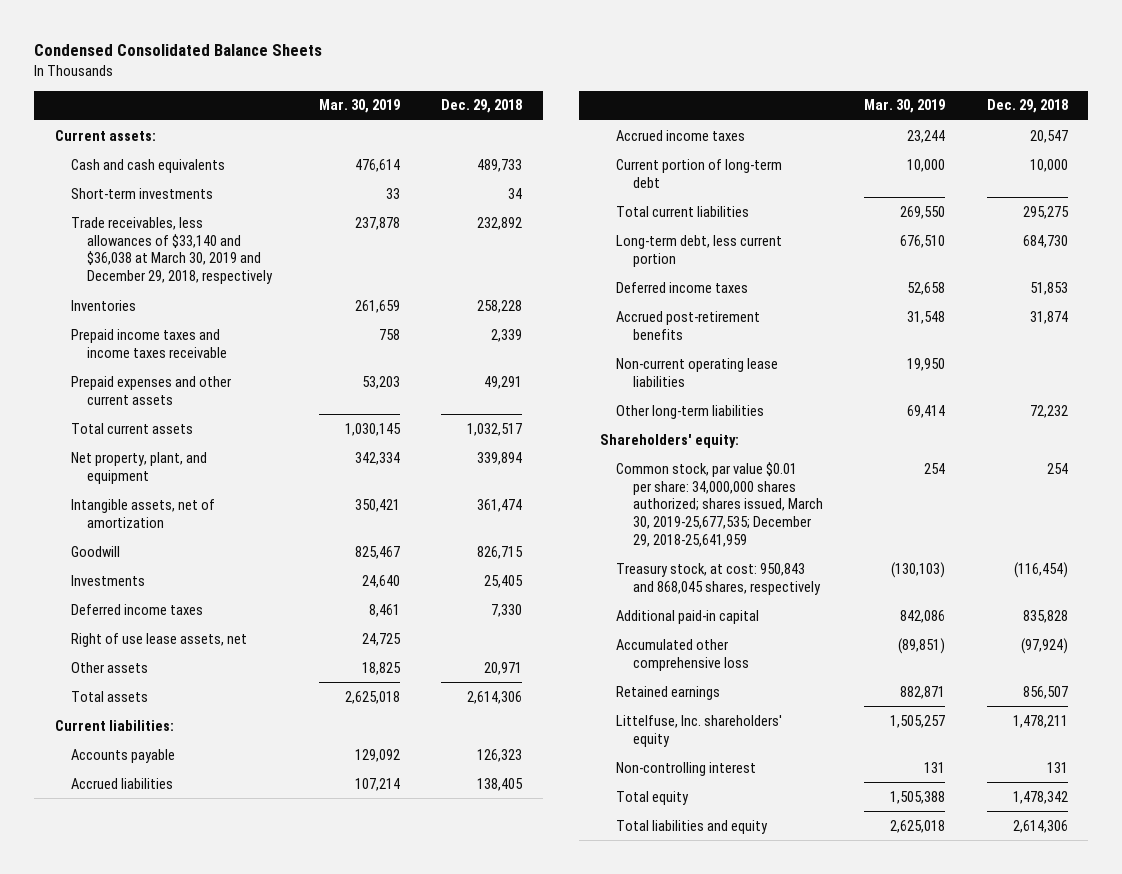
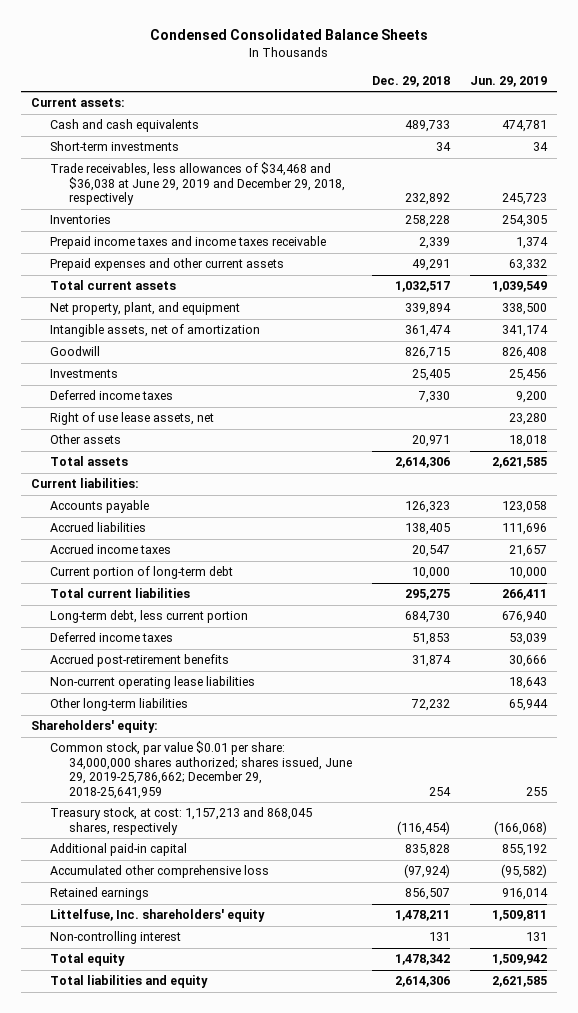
- | Mar. 30, 2019 | Dec. 29, 2018
+ | Dec. 29, 2018 | Jun. 29, 2019
- Trade receivables, less allowances of $33,140 and $36,038 at March 30, 2019 and December 29, 2018, respectively | 237,878 | 232,892
+ Trade receivables, less allowances of $34,468 and $36,038 at June 29, 2019 and December 29, 2018, respectively | 232,892 | 245,723
- Common stock, par value $0.01 per share: 34,000,000 shares authorized; shares issued, March 30, 2019-25,677,535; December 29, 2018-25,641,959 | 254 | 254
- Treasury stock, at cost: 950,843 and 868,045 shares, respectively | (130,103) | (116,454)
+ Common stock, par value $0.01 per share: 34,000,000 shares authorized; shares issued, June 29, 2019-25,786,662; December 29, 2018-25,641,959 | 254 | 255
+ Treasury stock, at cost: 1,157,213 and 868,045 shares, respectively | (116,454) | (166,068)

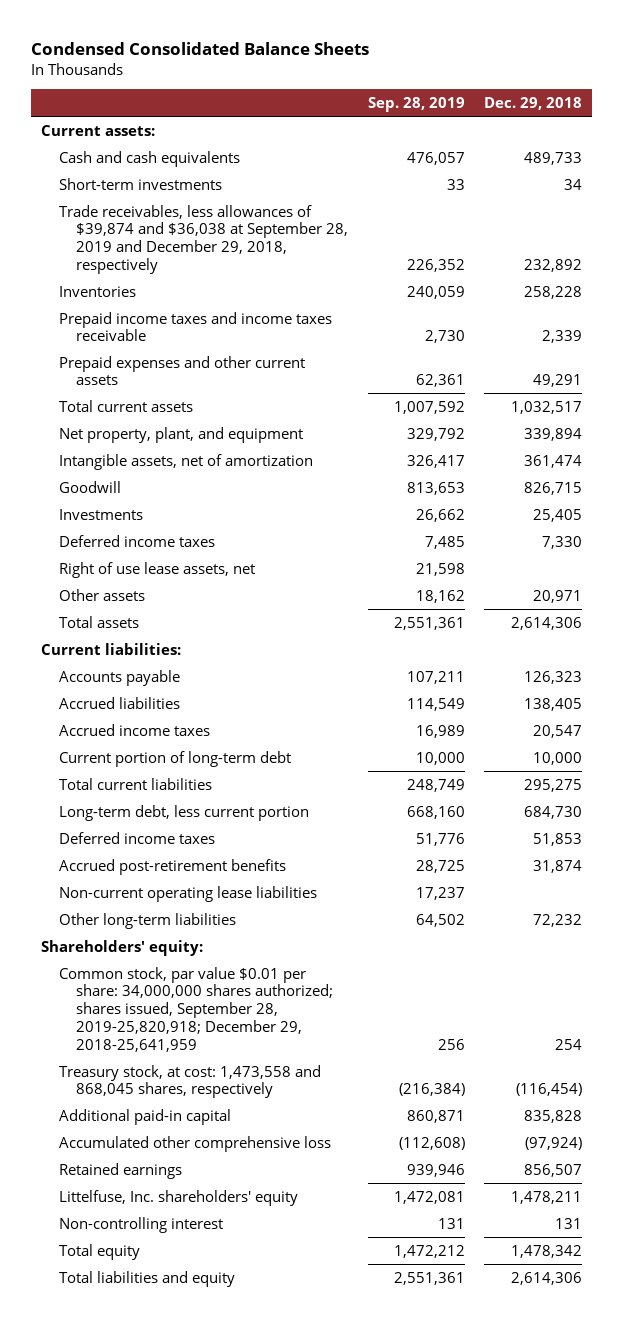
- | Dec. 29, 2018 | Jun. 29, 2019
+ | Sep. 28, 2019 | Dec. 29, 2018
- Trade receivables, less allowances of $34,468 and $36,038 at June 29, 2019 and December 29, 2018, respectively | 232,892 | 245,723
+ Trade receivables, less allowances of $39,874 and $36,038 at September 28, 2019 and December 29, 2018, respectively | 226,352 | 232,892
- Common stock, par value $0.01 per share: 34,000,000 shares authorized; shares issued, June 29, 2019-25,786,662; December 29, 2018-25,641,959 | 254 | 255
- Treasury stock, at cost: 1,157,213 and 868,045 shares, respectively | (116,454) | (166,068)
+ Common stock, par value $0.01 per share: 34,000,000 shares authorized; shares issued, September 28, 2019-25,820,918; December 29, 2018-25,641,959 | 256 | 254
+ Treasury stock, at cost: 1,473,558 and 868,045 shares, respectively | (216,384) | (116,454)

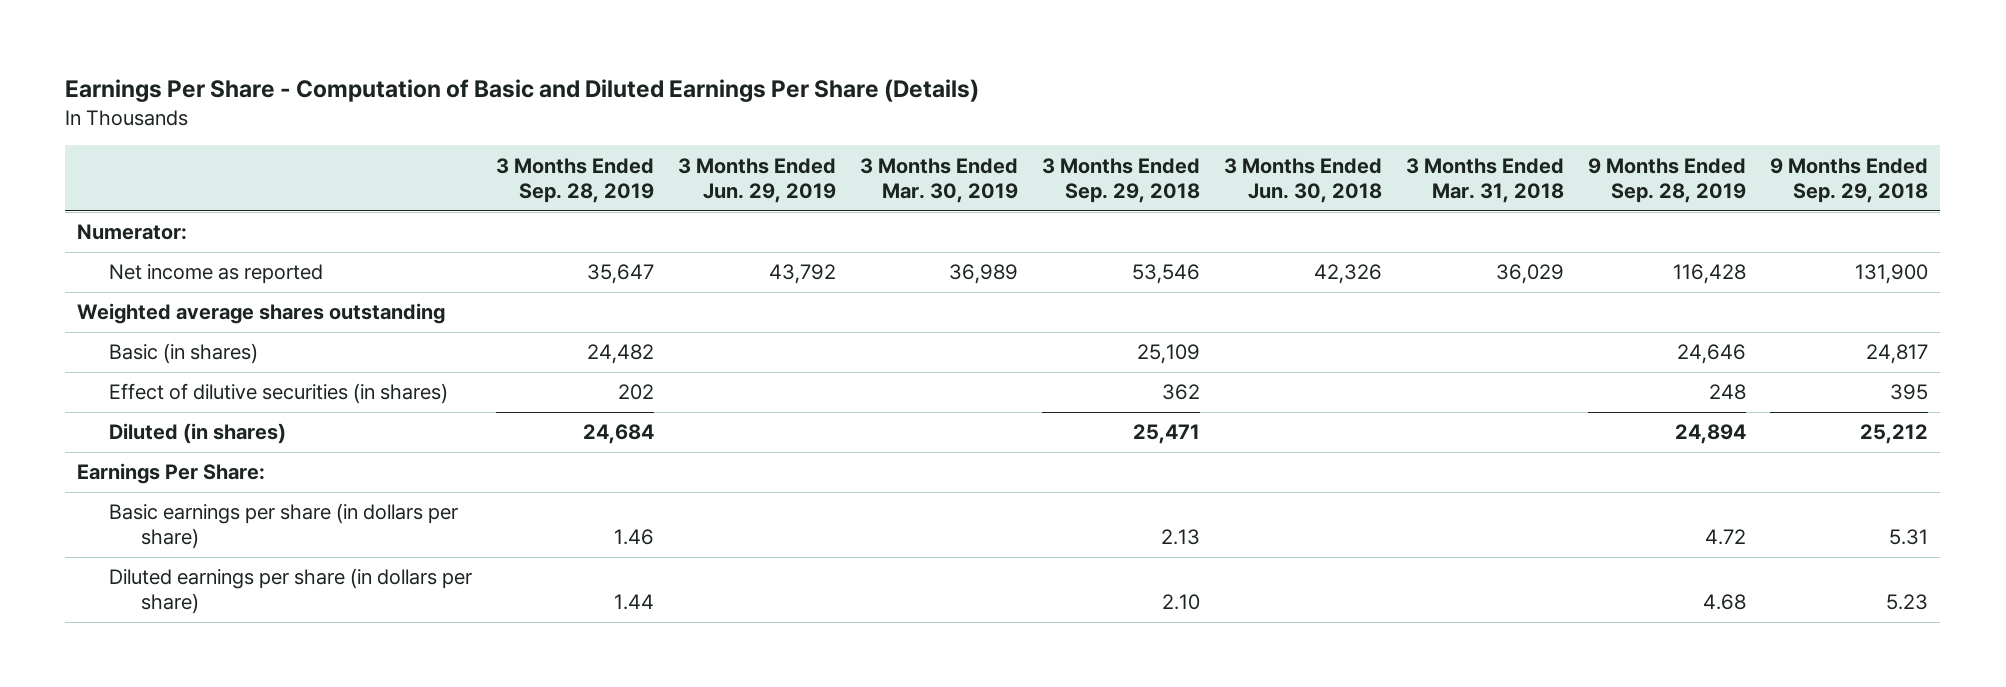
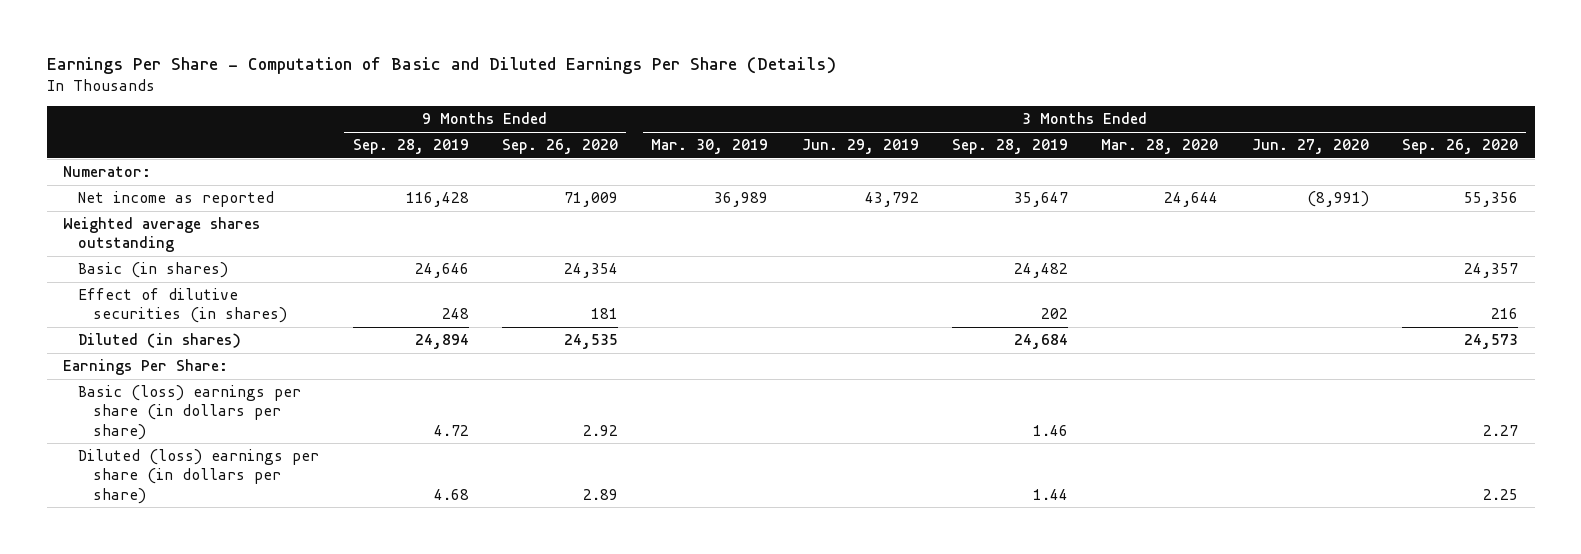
- | 3 Months Ended Sep. 28, 2019 | 3 Months Ended Jun. 29, 2019 | 3 Months Ended Mar. 30, 2019 | 3 Months Ended Sep. 29, 2018 | 3 Months Ended Jun. 30, 2018 | 3 Months Ended Mar. 31, 2018 | 9 Months Ended Sep. 28, 2019 | 9 Months Ended Sep. 29, 2018
+ | 9 Months Ended Sep. 28, 2019 | 9 Months Ended Sep. 26, 2020 | 3 Months Ended Mar. 30, 2019 | 3 Months Ended Jun. 29, 2019 | 3 Months Ended Sep. 28, 2019 | 3 Months Ended Mar. 28, 2020 | 3 Months Ended Jun. 27, 2020 | 3 Months Ended Sep. 26, 2020
- Basic earnings per share (in dollars per share) | 1.46 | | | 2.13 | | | 4.72 | 5.31
- Diluted earnings per share (in dollars per share) | 1.44 | | | 2.10 | | | 4.68 | 5.23
+ Basic (loss) earnings per share (in dollars per share) | 4.72 | 2.92 | | | 1.46 | | | 2.27
+ Diluted (loss) earnings per share (in dollars per share) | 4.68 | 2.89 | | | 1.44 | | | 2.25

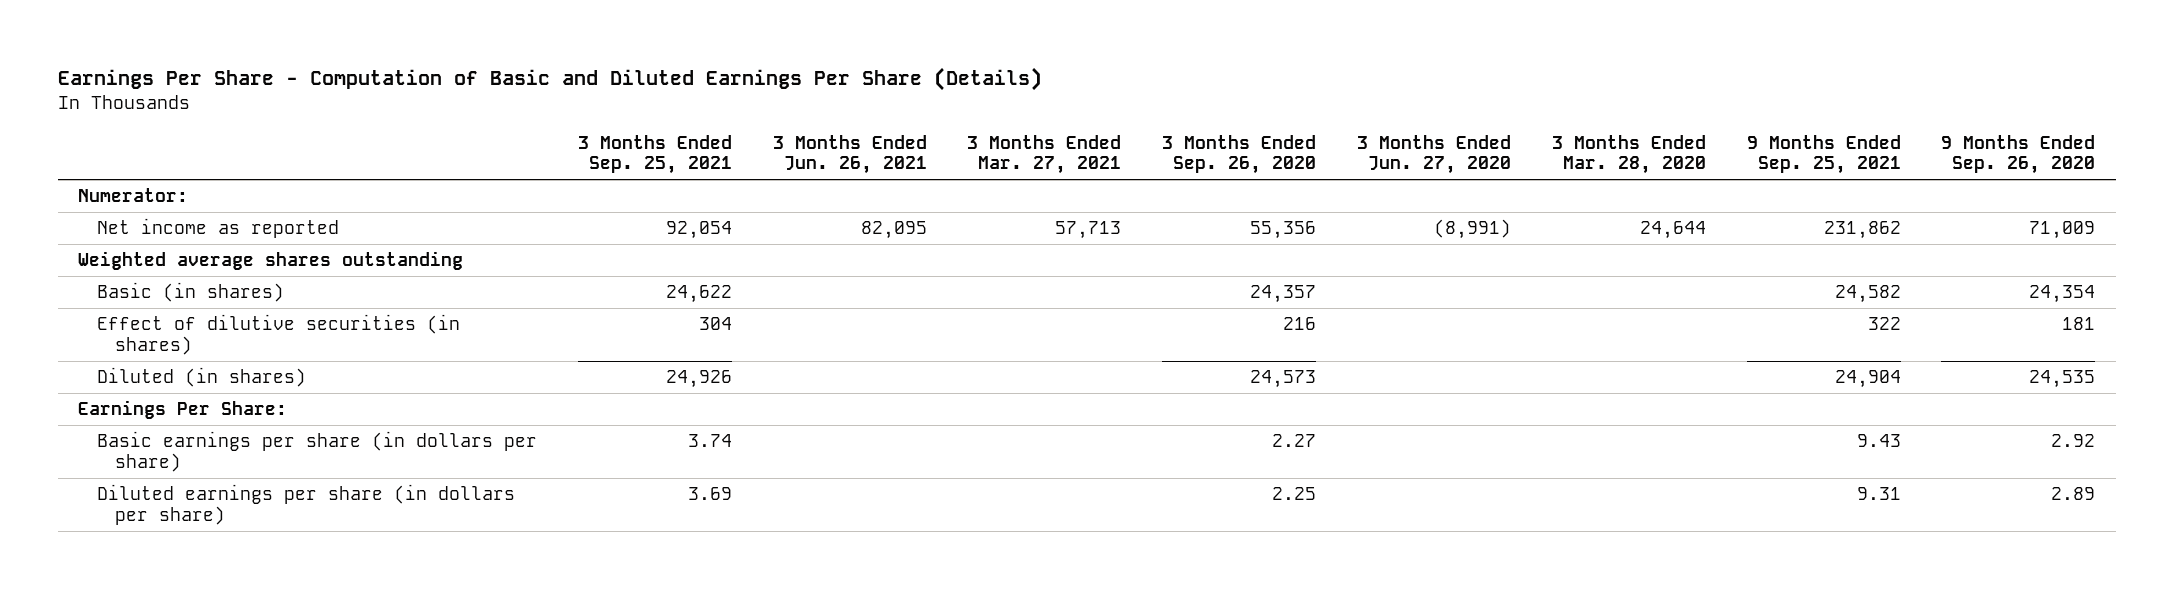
- | 9 Months Ended Sep. 28, 2019 | 9 Months Ended Sep. 26, 2020 | 3 Months Ended Mar. 30, 2019 | 3 Months Ended Jun. 29, 2019 | 3 Months Ended Sep. 28, 2019 | 3 Months Ended Mar. 28, 2020 | 3 Months Ended Jun. 27, 2020 | 3 Months Ended Sep. 26, 2020
+ | 3 Months Ended Sep. 25, 2021 | 3 Months Ended Jun. 26, 2021 | 3 Months Ended Mar. 27, 2021 | 3 Months Ended Sep. 26, 2020 | 3 Months Ended Jun. 27, 2020 | 3 Months Ended Mar. 28, 2020 | 9 Months Ended Sep. 25, 2021 | 9 Months Ended Sep. 26, 2020
- Basic (loss) earnings per share (in dollars per share) | 4.72 | 2.92 | | | 1.46 | | | 2.27
- Diluted (loss) earnings per share (in dollars per share) | 4.68 | 2.89 | | | 1.44 | | | 2.25
+ Basic earnings per share (in dollars per share) | 3.74 | | | 2.27 | | | 9.43 | 2.92
+ Diluted earnings per share (in dollars per share) | 3.69 | | | 2.25 | | | 9.31 | 2.89

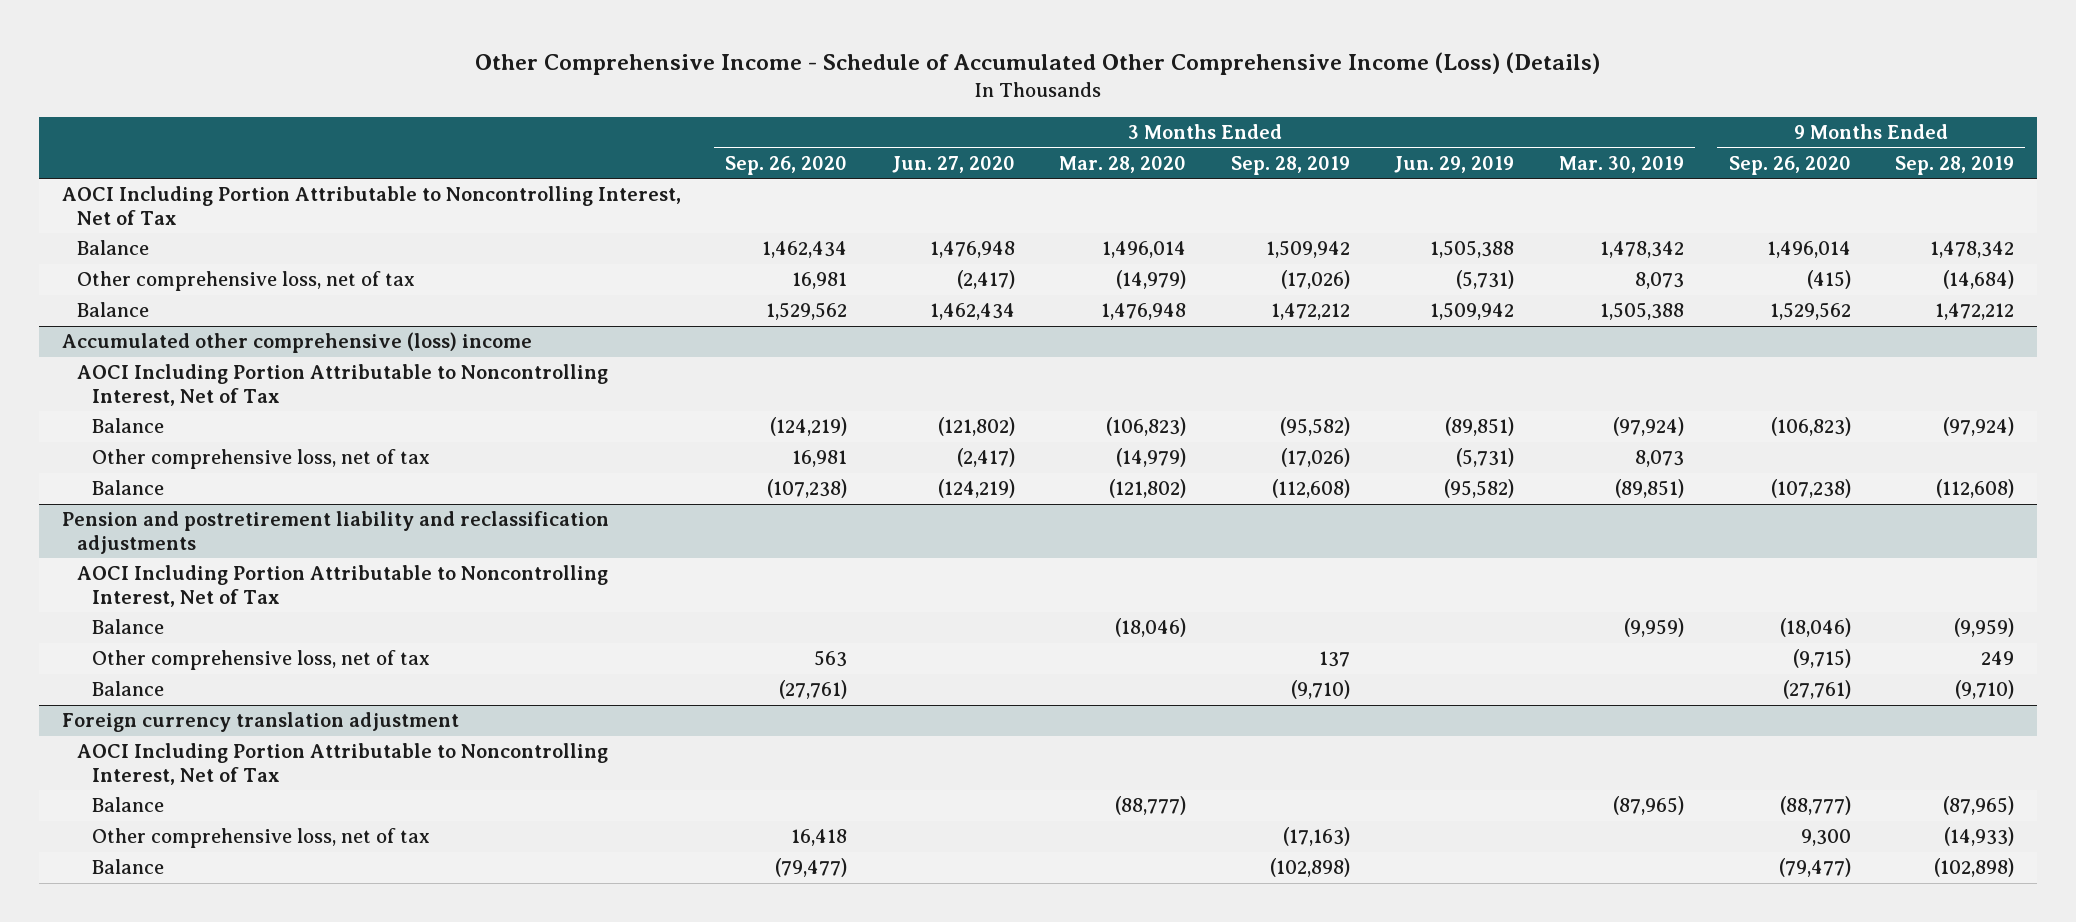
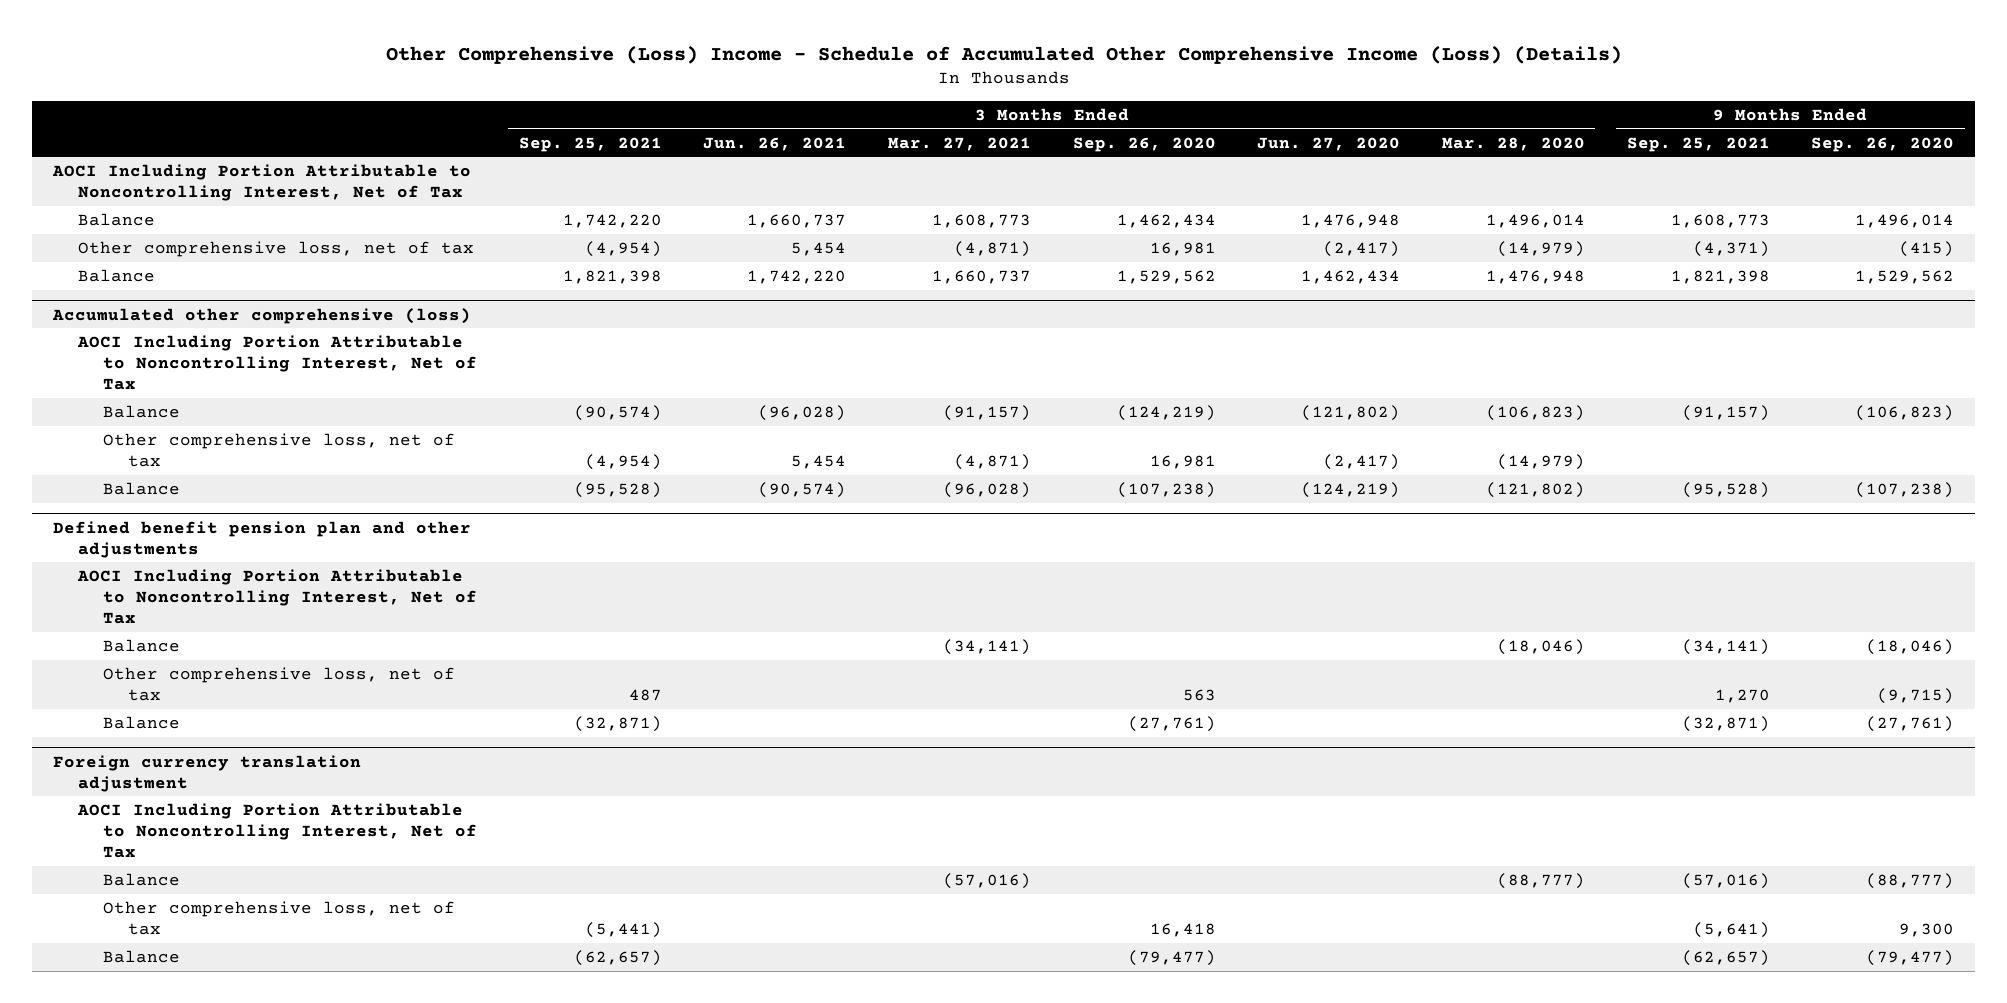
- Other Comprehensive Income - Schedule of Accumulated Other Comprehensive Income (Loss) (Details)
+ Other Comprehensive (Loss) Income - Schedule of Accumulated Other Comprehensive Income (Loss) (Details)
- | 3 Months Ended Sep. 26, 2020 | 3 Months Ended Jun. 27, 2020 | 3 Months Ended Mar. 28, 2020 | 3 Months Ended Sep. 28, 2019 | 3 Months Ended Jun. 29, 2019 | 3 Months Ended Mar. 30, 2019 | 9 Months Ended Sep. 26, 2020 | 9 Months Ended Sep. 28, 2019
+ | 3 Months Ended Sep. 25, 2021 | 3 Months Ended Jun. 26, 2021 | 3 Months Ended Mar. 27, 2021 | 3 Months Ended Sep. 26, 2020 | 3 Months Ended Jun. 27, 2020 | 3 Months Ended Mar. 28, 2020 | 9 Months Ended Sep. 25, 2021 | 9 Months Ended Sep. 26, 2020
- Accumulated other comprehensive (loss) income
+ Accumulated other comprehensive (loss)
- Pension and postretirement liability and reclassification adjustments
+ Defined benefit pension plan and other adjustments

